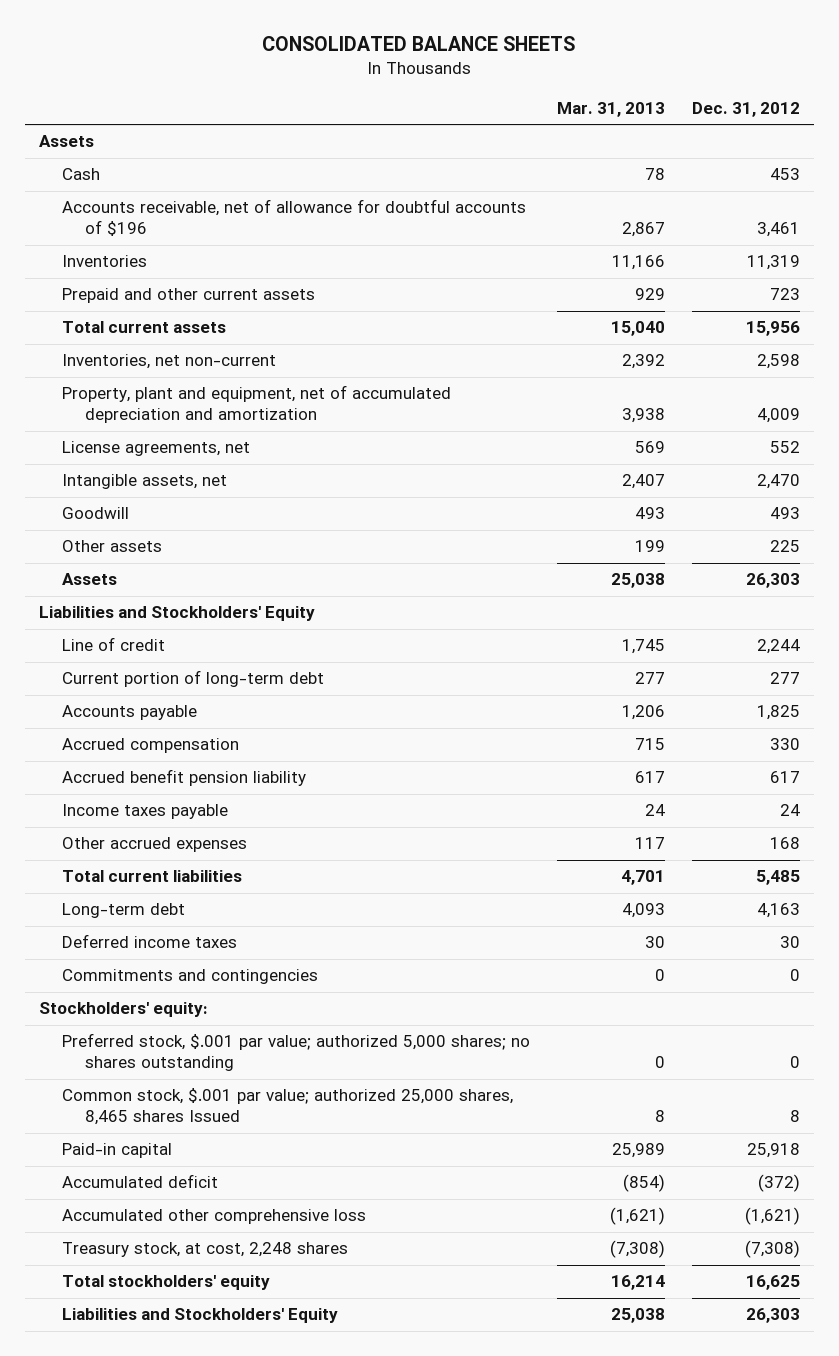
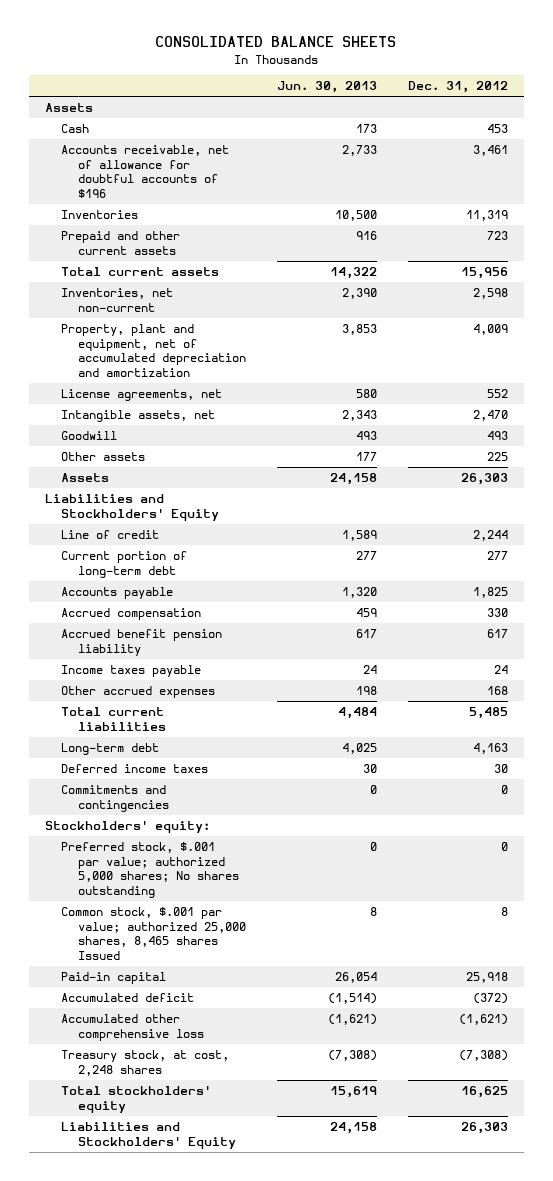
- | Mar. 31, 2013 | Dec. 31, 2012
+ | Jun. 30, 2013 | Dec. 31, 2012
- Preferred stock, $.001 par value; authorized 5,000 shares; no shares outstanding | 0 | 0
+ Preferred stock, $.001 par value; authorized 5,000 shares; No shares outstanding | 0 | 0

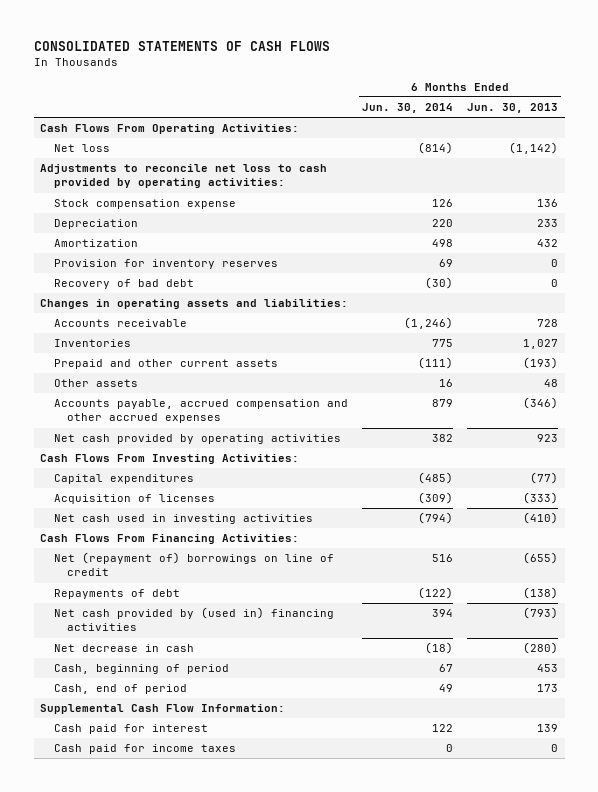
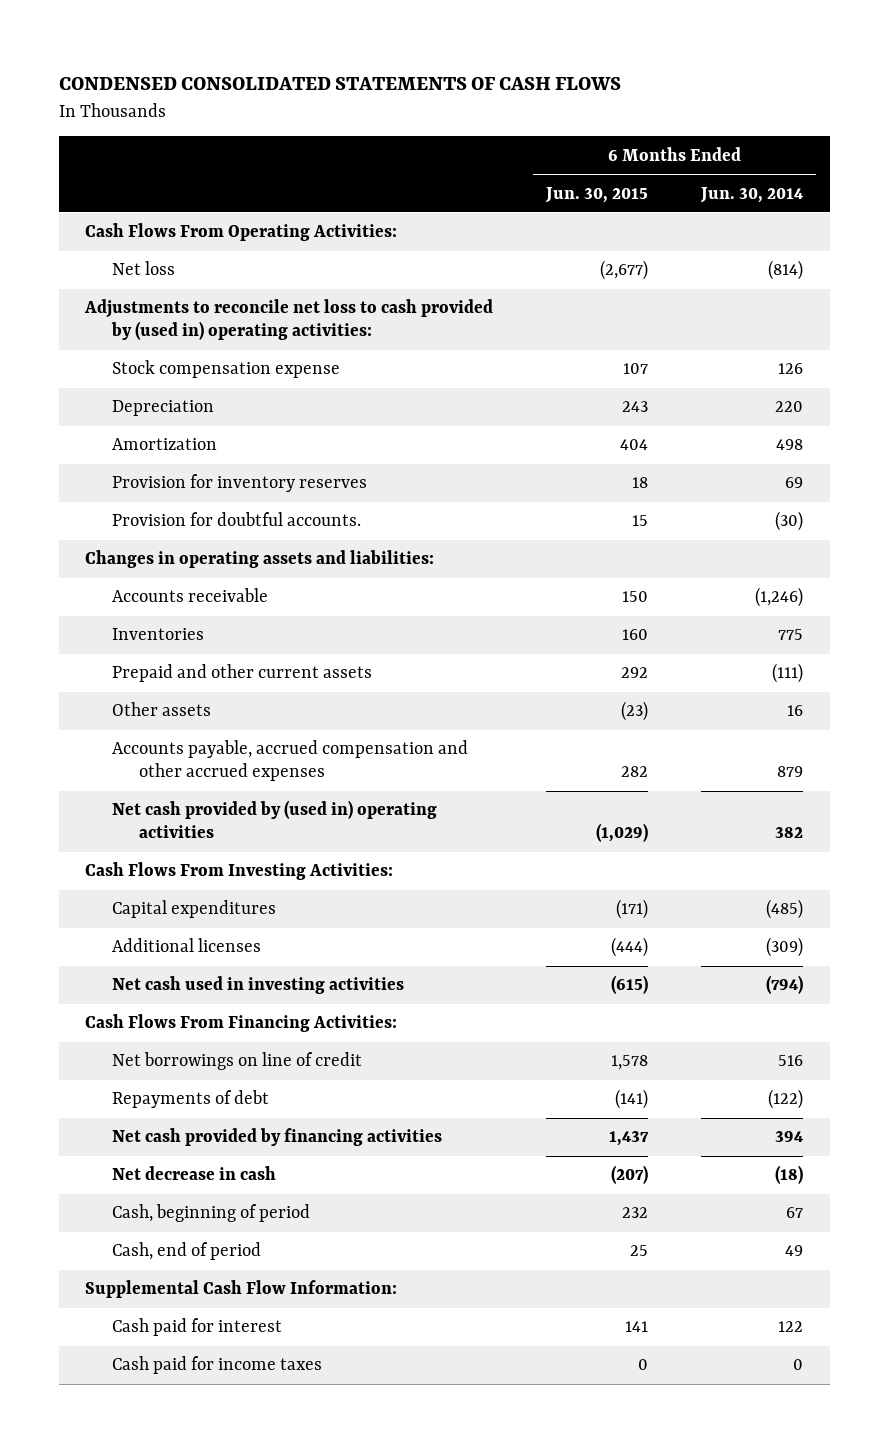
- CONSOLIDATED STATEMENTS OF CASH FLOWS
+ CONDENSED CONSOLIDATED STATEMENTS OF CASH FLOWS
- | 6 Months Ended Jun. 30, 2014 | 6 Months Ended Jun. 30, 2013
+ | 6 Months Ended Jun. 30, 2015 | 6 Months Ended Jun. 30, 2014
- Adjustments to reconcile net loss to cash provided by operating activities:
+ Adjustments to reconcile net loss to cash provided by (used in) operating activities:
- Recovery of bad debt | (30) | 0
+ Provision for doubtful accounts. | 15 | (30)
- Net cash provided by operating activities | 382 | 923
+ Net cash provided by (used in) operating activities | (1,029) | 382
- Acquisition of licenses | (309) | (333)
+ Additional licenses | (444) | (309)
- Net (repayment of) borrowings on line of credit | 516 | (655)
+ Net borrowings on line of credit | 1,578 | 516
- Net cash provided by (used in) financing activities | 394 | (793)
+ Net cash provided by financing activities | 1,437 | 394

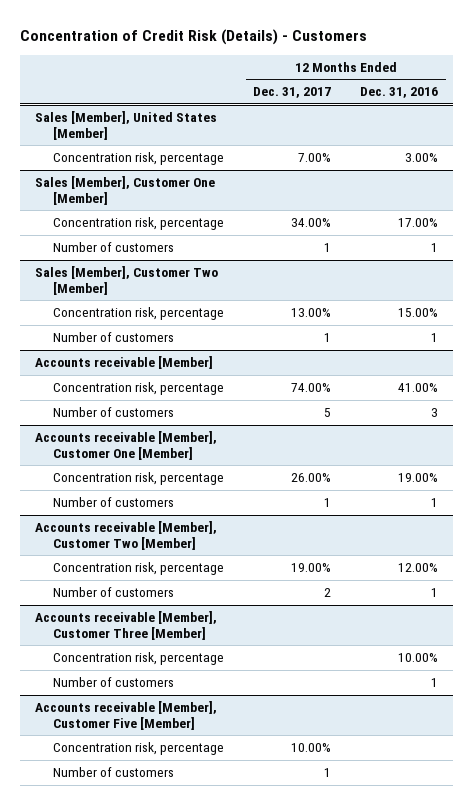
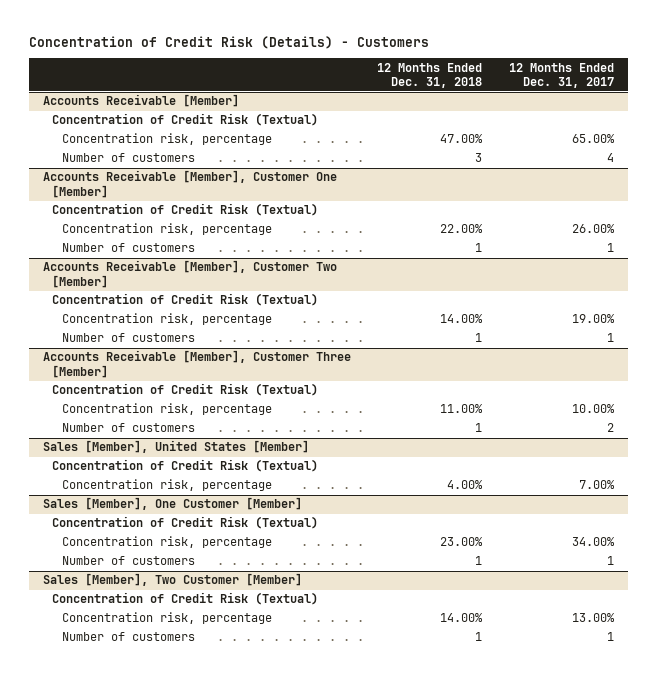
- | 12 Months Ended Dec. 31, 2017 | 12 Months Ended Dec. 31, 2016
+ | 12 Months Ended Dec. 31, 2018 | 12 Months Ended Dec. 31, 2017
+ Accounts Receivable [Member]
+ Concentration of Credit Risk (Textual)
+ Concentration risk, percentage | 47.00% | 65.00%
+ Number of customers | 3 | 4
+ Accounts Receivable [Member], Customer One [Member]
+ Concentration of Credit Risk (Textual)
+ Concentration risk, percentage | 22.00% | 26.00%
+ Number of customers | 1 | 1
+ Accounts Receivable [Member], Customer Two [Member]
+ Concentration of Credit Risk (Textual)
+ Concentration risk, percentage | 14.00% | 19.00%
+ Number of customers | 1 | 1
+ Accounts Receivable [Member], Customer Three [Member]
+ Concentration of Credit Risk (Textual)
+ Concentration risk, percentage | 11.00% | 10.00%
+ Number of customers | 1 | 2
@ Sales [Member], United States [Member]
+ Concentration of Credit Risk (Textual)
- Sales [Member], Customer One [Member]
+ Sales [Member], One Customer [Member]
+ Concentration of Credit Risk (Textual)
- Sales [Member], Customer Two [Member]
+ Sales [Member], Two Customer [Member]
+ Concentration of Credit Risk (Textual)
- Accounts receivable [Member]
- Concentration risk, percentage | 74.00% | 41.00%
- Number of customers | 5 | 3
- Accounts receivable [Member], Customer One [Member]
- Concentration risk, percentage | 26.00% | 19.00%
- Number of customers | 1 | 1
- Accounts receivable [Member], Customer Two [Member]
- Concentration risk, percentage | 19.00% | 12.00%
- Number of customers | 2 | 1
- Accounts receivable [Member], Customer Three [Member]
- Concentration risk, percentage | | 10.00%
- Number of customers | | 1
- Accounts receivable [Member], Customer Five [Member]
- Concentration risk, percentage | 10.00% |
- Number of customers | 1 |

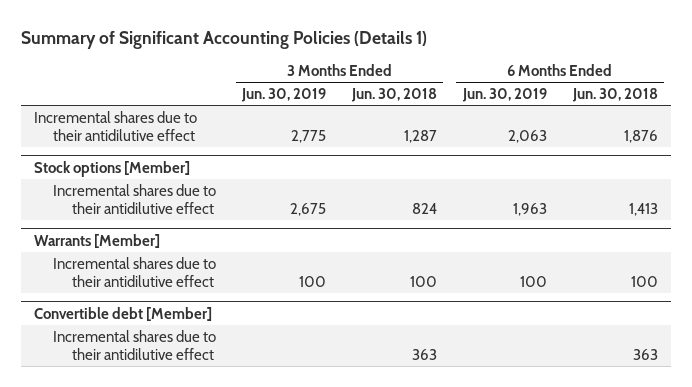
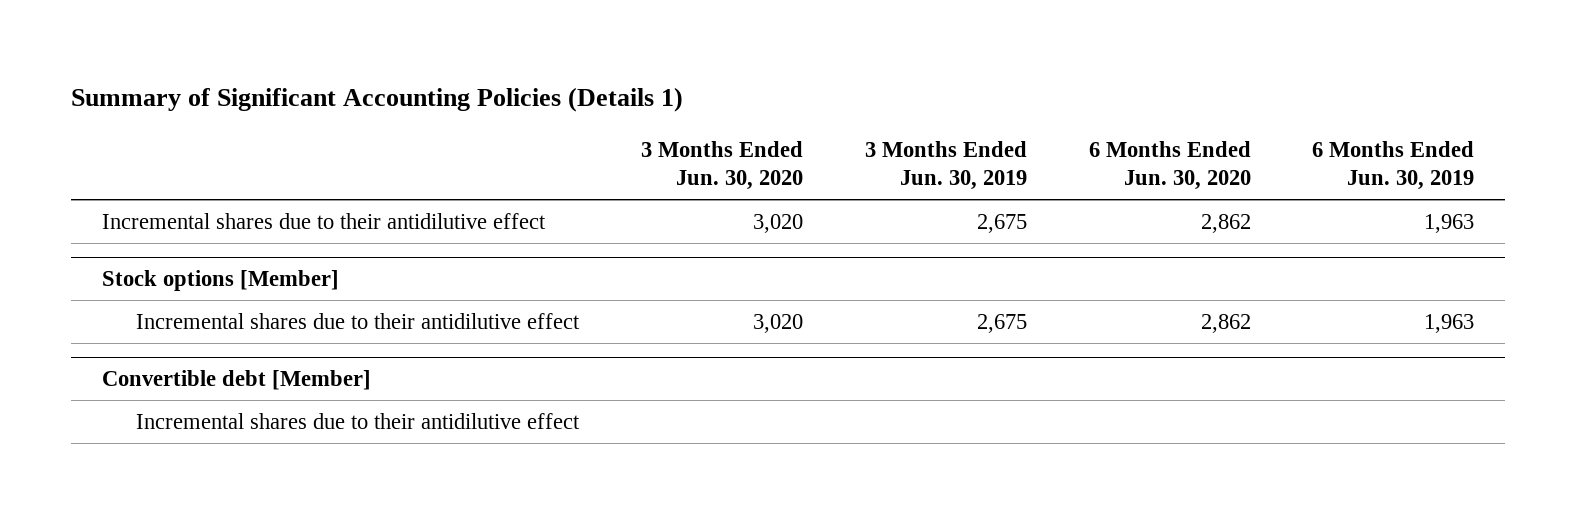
- | 3 Months Ended Jun. 30, 2019 | 3 Months Ended Jun. 30, 2018 | 6 Months Ended Jun. 30, 2019 | 6 Months Ended Jun. 30, 2018
+ | 3 Months Ended Jun. 30, 2020 | 3 Months Ended Jun. 30, 2019 | 6 Months Ended Jun. 30, 2020 | 6 Months Ended Jun. 30, 2019
- Incremental shares due to their antidilutive effect | 2,775 | 1,287 | 2,063 | 1,876
+ Incremental shares due to their antidilutive effect | 3,020 | 2,675 | 2,862 | 1,963
- Warrants [Member]
- Incremental shares due to their antidilutive effect | 100 | 100 | 100 | 100

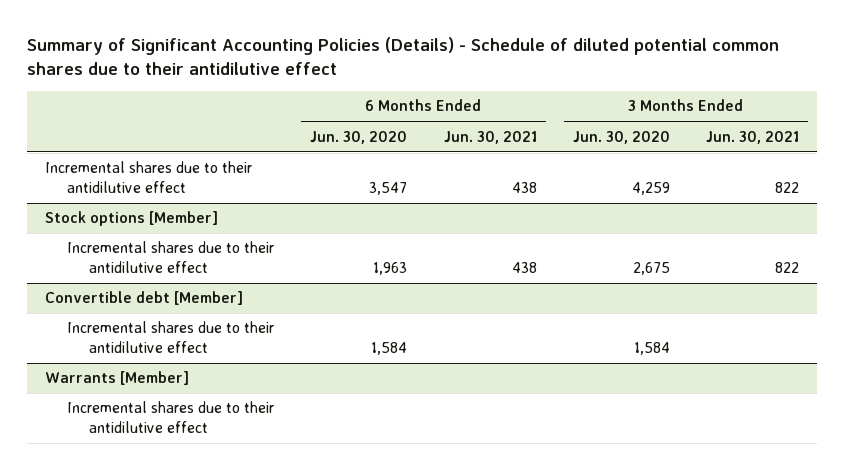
- Summary of Significant Accounting Policies (Details 1)
+ Summary of Significant Accounting Policies (Details) - Schedule of diluted potential common shares due to their antidilutive effect
- | 3 Months Ended Jun. 30, 2020 | 3 Months Ended Jun. 30, 2019 | 6 Months Ended Jun. 30, 2020 | 6 Months Ended Jun. 30, 2019
+ | 6 Months Ended Jun. 30, 2020 | 6 Months Ended Jun. 30, 2021 | 3 Months Ended Jun. 30, 2020 | 3 Months Ended Jun. 30, 2021
- Incremental shares due to their antidilutive effect | 3,020 | 2,675 | 2,862 | 1,963
+ Incremental shares due to their antidilutive effect | 3,547 | 438 | 4,259 | 822
@ Stock options [Member]
- Incremental shares due to their antidilutive effect | 3,020 | 2,675 | 2,862 | 1,963
+ Incremental shares due to their antidilutive effect | 1,963 | 438 | 2,675 | 822
@ Convertible debt [Member]
+ Incremental shares due to their antidilutive effect | 1,584 | | 1,584 |
+ Warrants [Member]

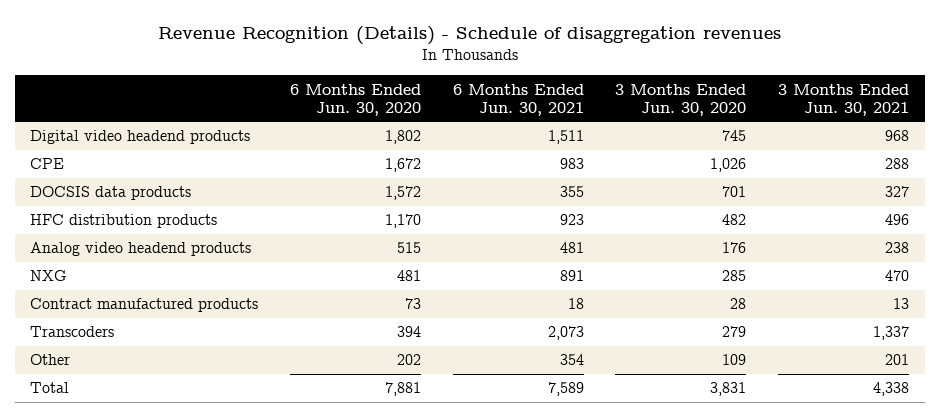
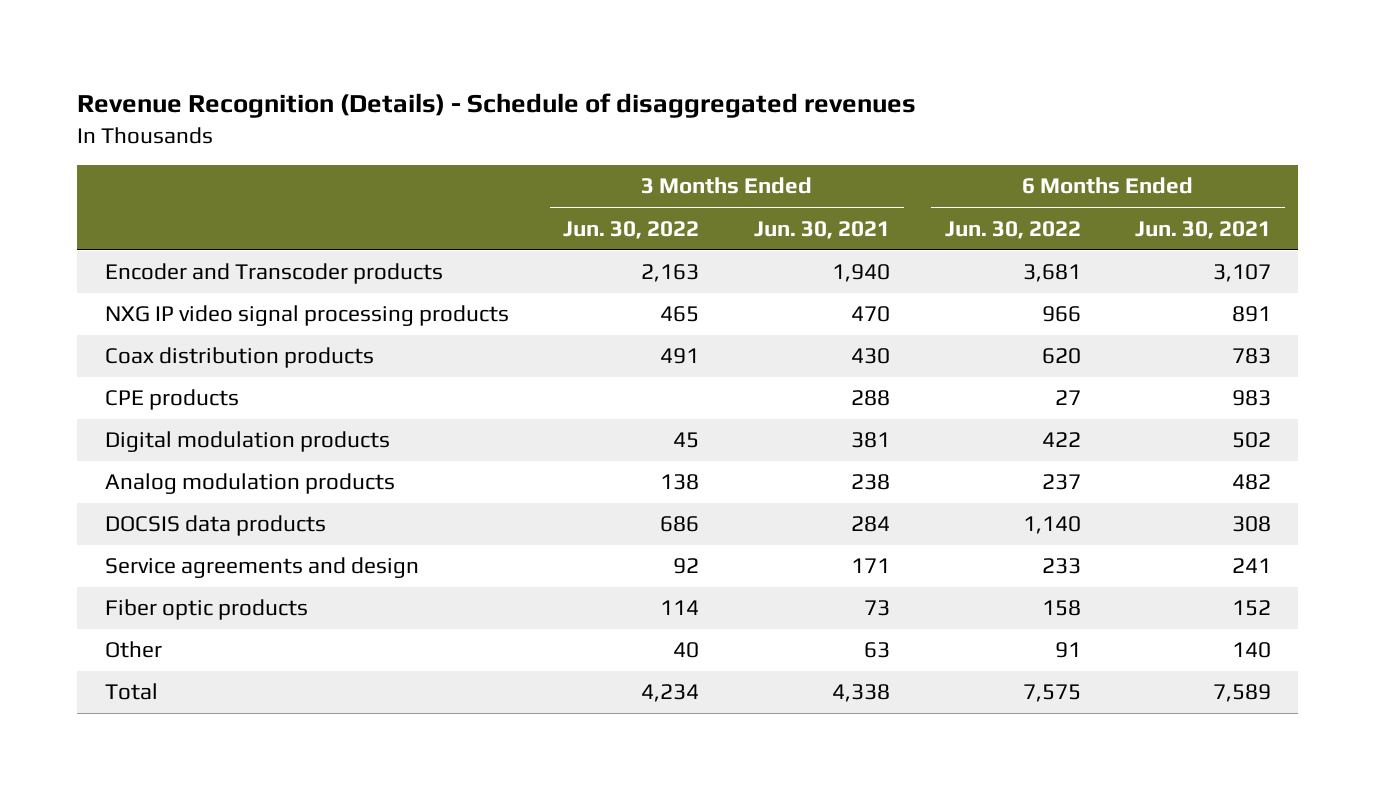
- Revenue Recognition (Details) - Schedule of disaggregation revenues
+ Revenue Recognition (Details) - Schedule of disaggregated revenues
- | 6 Months Ended Jun. 30, 2020 | 6 Months Ended Jun. 30, 2021 | 3 Months Ended Jun. 30, 2020 | 3 Months Ended Jun. 30, 2021
+ | 3 Months Ended Jun. 30, 2022 | 3 Months Ended Jun. 30, 2021 | 6 Months Ended Jun. 30, 2022 | 6 Months Ended Jun. 30, 2021
- Digital video headend products | 1,802 | 1,511 | 745 | 968
- CPE | 1,672 | 983 | 1,026 | 288
- DOCSIS data products | 1,572 | 355 | 701 | 327
- HFC distribution products | 1,170 | 923 | 482 | 496
- Analog video headend products | 515 | 481 | 176 | 238
- NXG | 481 | 891 | 285 | 470
- Contract manufactured products | 73 | 18 | 28 | 13
- Transcoders | 394 | 2,073 | 279 | 1,337
- Other | 202 | 354 | 109 | 201
+ Encoder and Transcoder products | 2,163 | 1,940 | 3,681 | 3,107
+ NXG IP video signal processing products | 465 | 470 | 966 | 891
+ Coax distribution products | 491 | 430 | 620 | 783
+ CPE products | | 288 | 27 | 983
+ Digital modulation products | 45 | 381 | 422 | 502
+ Analog modulation products | 138 | 238 | 237 | 482
+ DOCSIS data products | 686 | 284 | 1,140 | 308
+ Service agreements and design | 92 | 171 | 233 | 241
+ Fiber optic products | 114 | 73 | 158 | 152
+ Other | 40 | 63 | 91 | 140

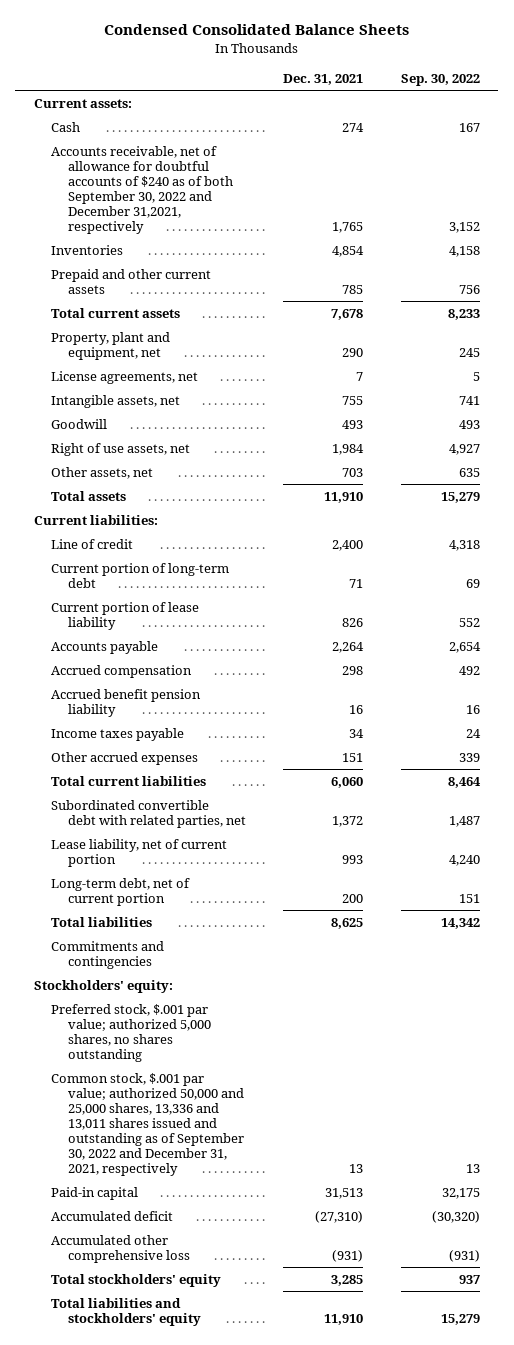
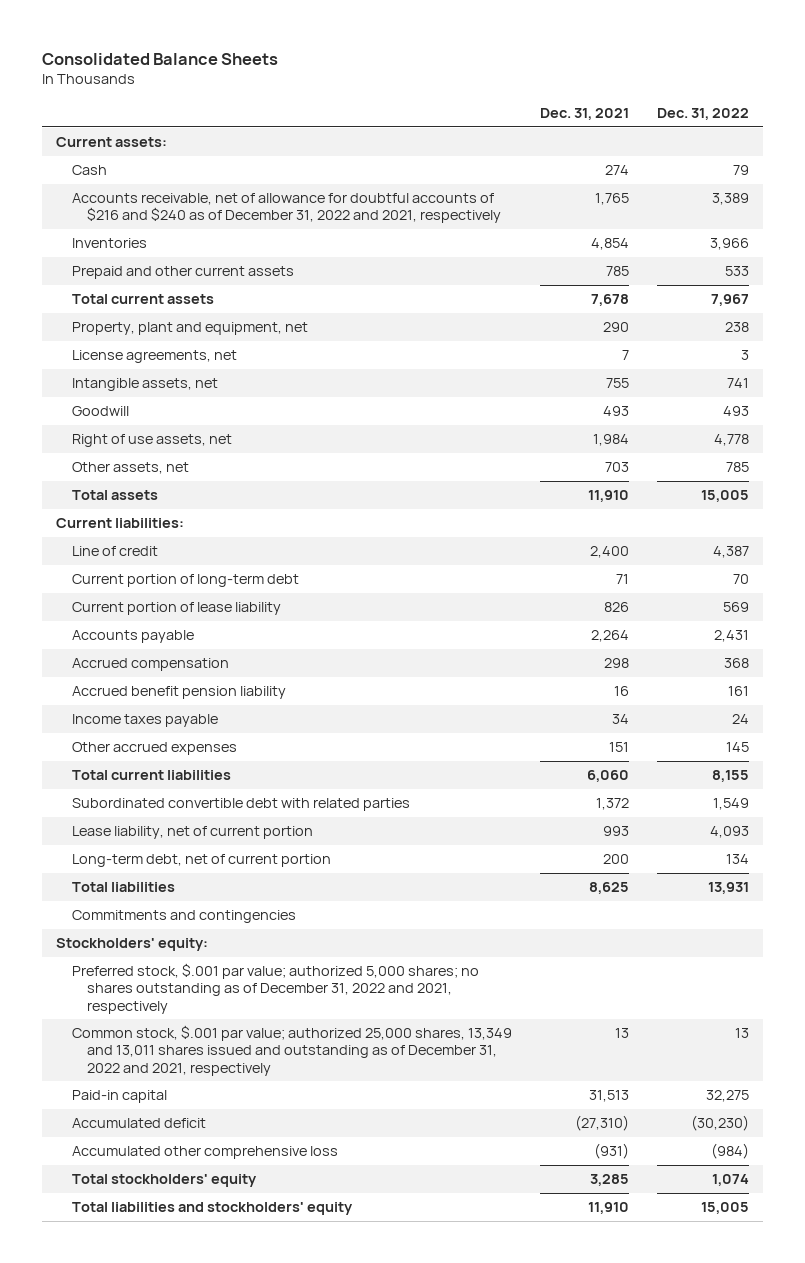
- Condensed Consolidated Balance Sheets
+ Consolidated Balance Sheets
- | Dec. 31, 2021 | Sep. 30, 2022
+ | Dec. 31, 2021 | Dec. 31, 2022
- Accounts receivable, net of allowance for doubtful accounts of $240 as of both September 30, 2022 and December 31,2021, respectively | 1,765 | 3,152
+ Accounts receivable, net of allowance for doubtful accounts of $216 and $240 as of December 31, 2022 and 2021, respectively | 1,765 | 3,389
- Subordinated convertible debt with related parties, net | 1,372 | 1,487
+ Subordinated convertible debt with related parties | 1,372 | 1,549
- Preferred stock, $.001 par value; authorized 5,000 shares, no shares outstanding
- Common stock, $.001 par value; authorized 50,000 and 25,000 shares, 13,336 and 13,011 shares issued and outstanding as of September 30, 2022 and December 31, 2021, respectively | 13 | 13
+ Preferred stock, $.001 par value; authorized 5,000 shares; no shares outstanding as of December 31, 2022 and 2021, respectively
+ Common stock, $.001 par value; authorized 25,000 shares, 13,349 and 13,011 shares issued and outstanding as of December 31, 2022 and 2021, respectively | 13 | 13

